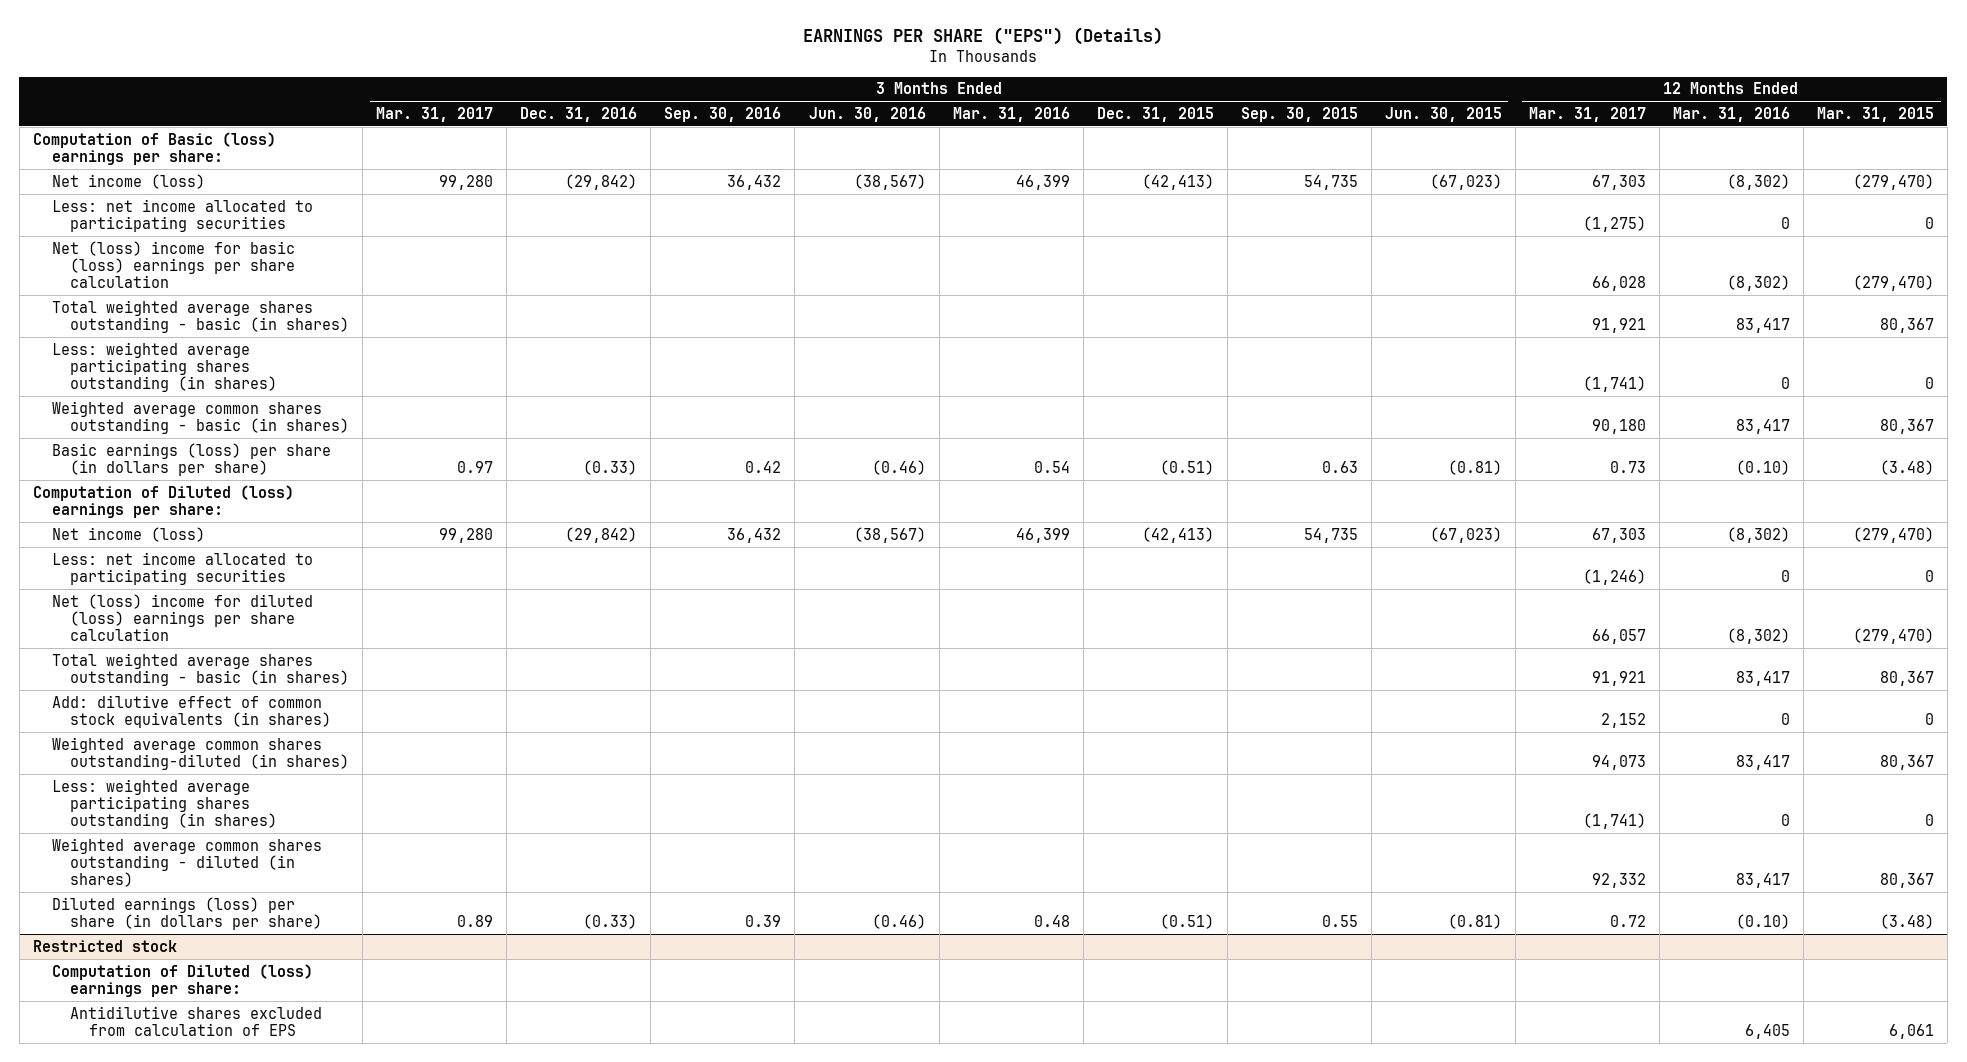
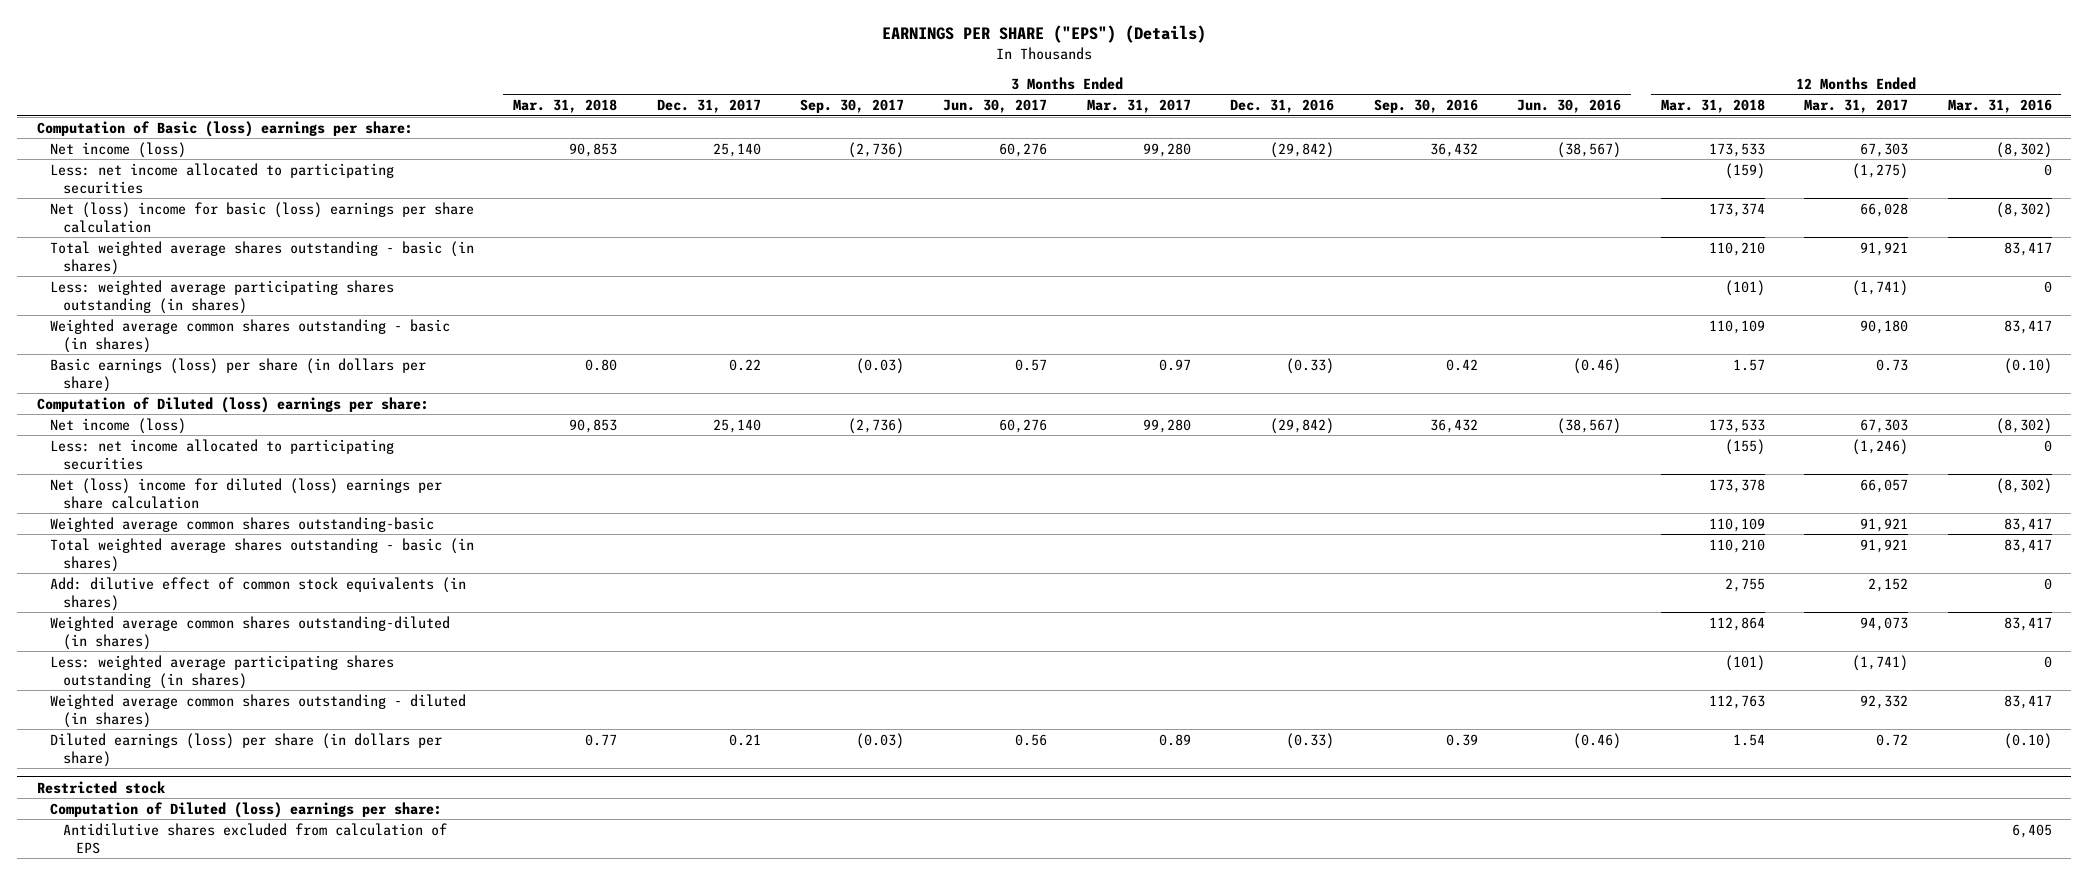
- | 3 Months Ended Mar. 31, 2017 | 3 Months Ended Dec. 31, 2016 | 3 Months Ended Sep. 30, 2016 | 3 Months Ended Jun. 30, 2016 | 3 Months Ended Mar. 31, 2016 | 3 Months Ended Dec. 31, 2015 | 3 Months Ended Sep. 30, 2015 | 3 Months Ended Jun. 30, 2015 | 12 Months Ended Mar. 31, 2017 | 12 Months Ended Mar. 31, 2016 | 12 Months Ended Mar. 31, 2015
+ | 3 Months Ended Mar. 31, 2018 | 3 Months Ended Dec. 31, 2017 | 3 Months Ended Sep. 30, 2017 | 3 Months Ended Jun. 30, 2017 | 3 Months Ended Mar. 31, 2017 | 3 Months Ended Dec. 31, 2016 | 3 Months Ended Sep. 30, 2016 | 3 Months Ended Jun. 30, 2016 | 12 Months Ended Mar. 31, 2018 | 12 Months Ended Mar. 31, 2017 | 12 Months Ended Mar. 31, 2016
+ Weighted average common shares outstanding-basic | | | | | | | | | 110,109 | 91,921 | 83,417

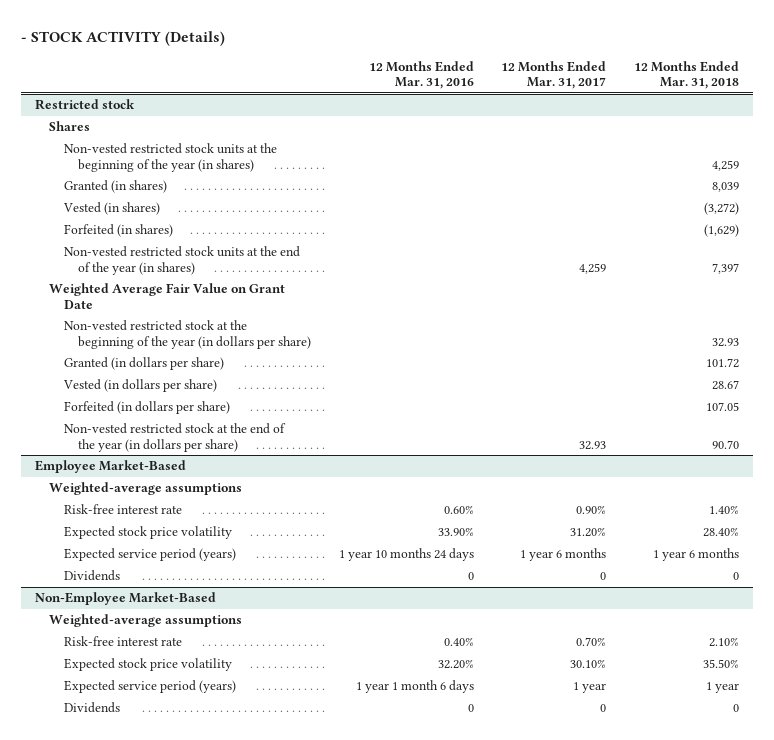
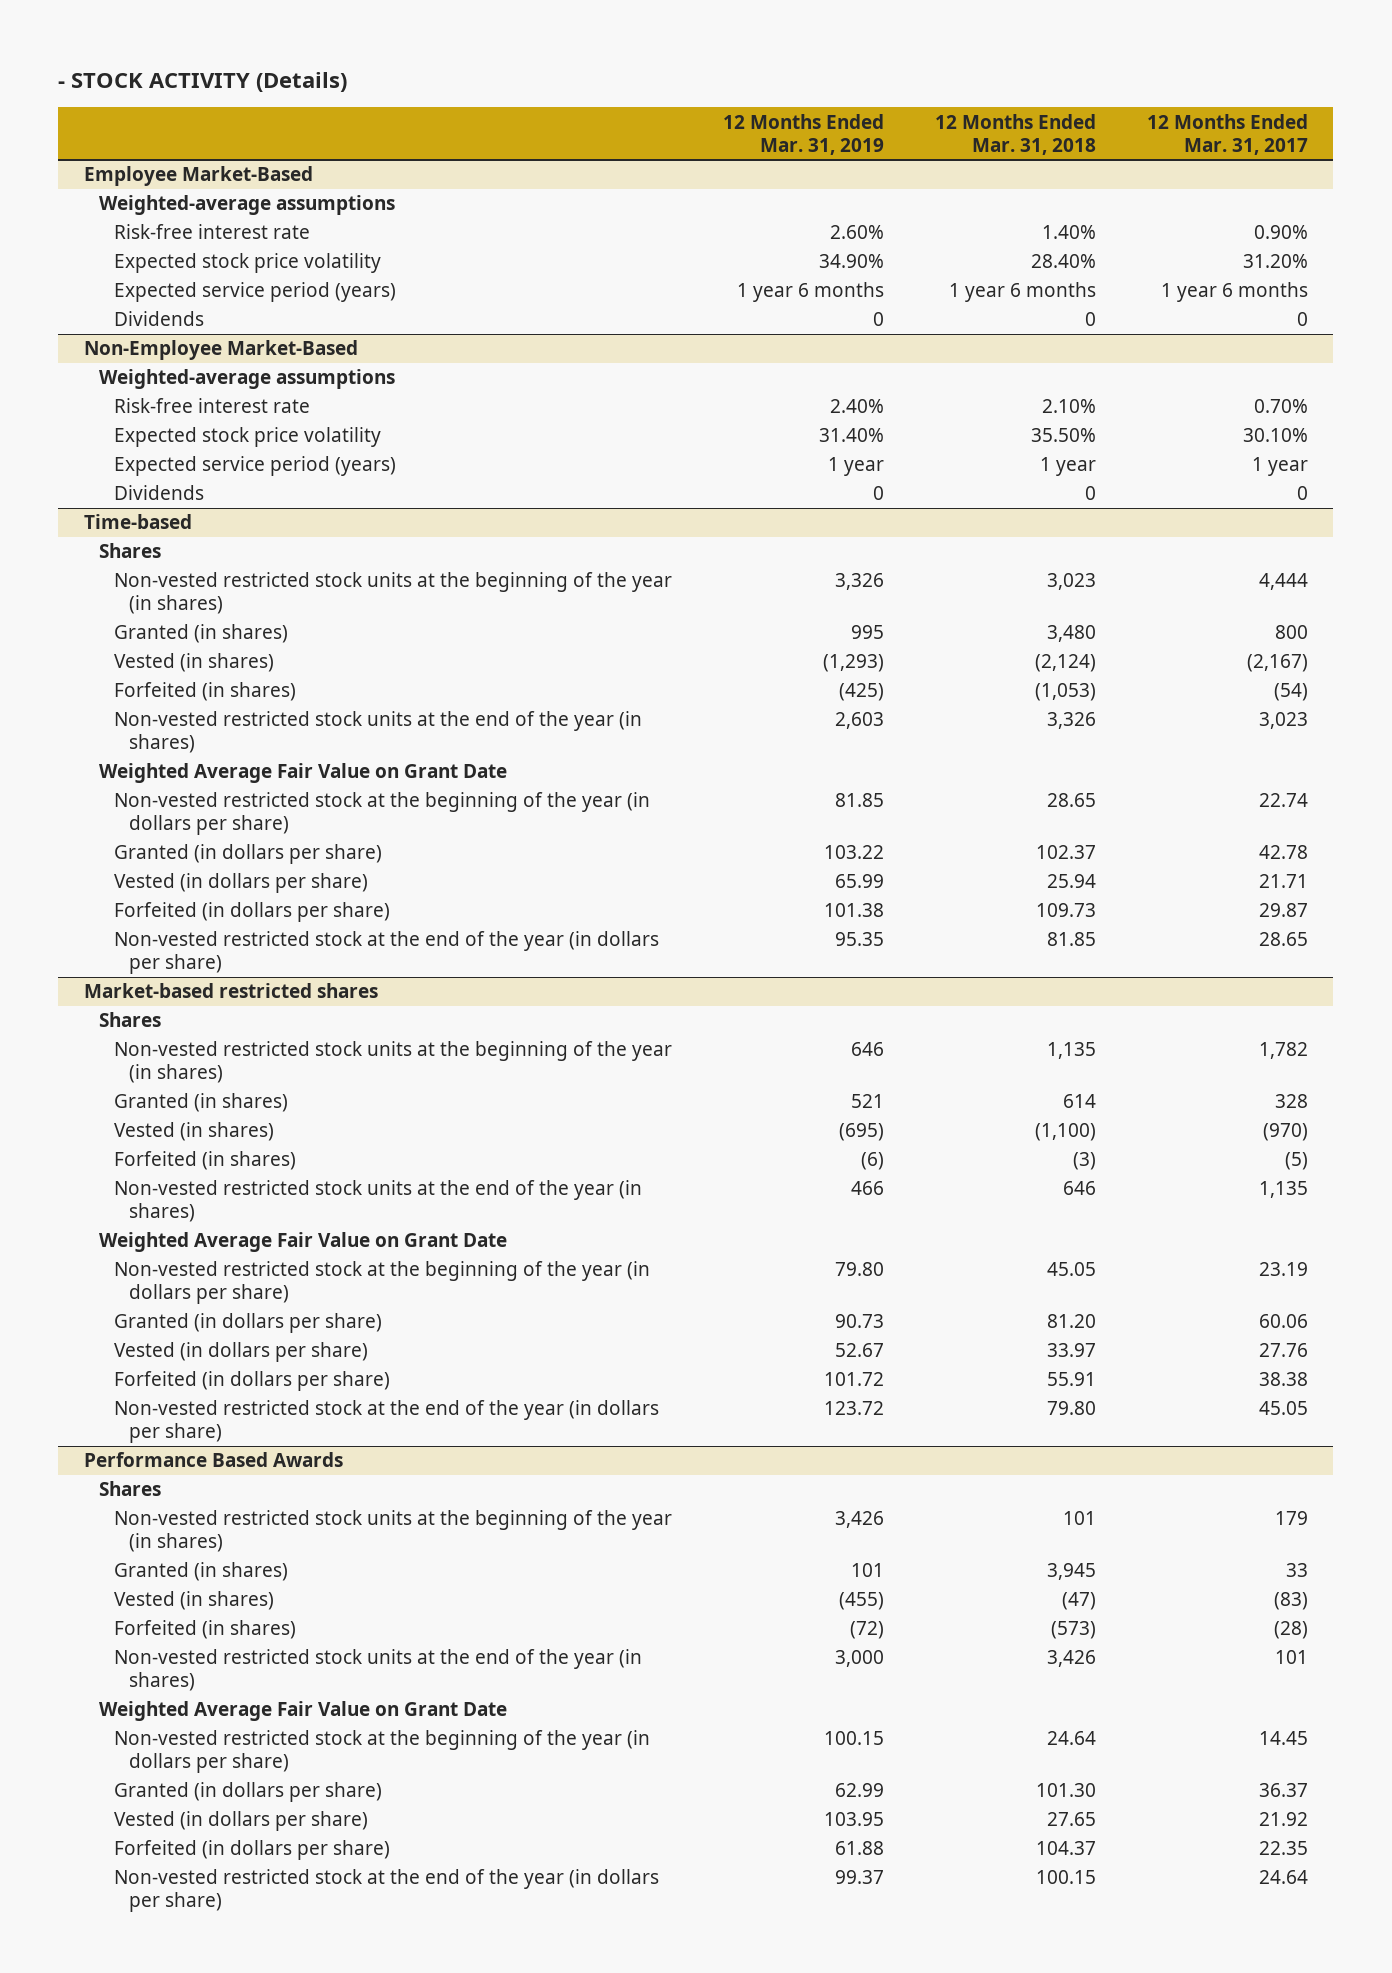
- | 12 Months Ended Mar. 31, 2016 | 12 Months Ended Mar. 31, 2017 | 12 Months Ended Mar. 31, 2018
+ | 12 Months Ended Mar. 31, 2019 | 12 Months Ended Mar. 31, 2018 | 12 Months Ended Mar. 31, 2017
- Restricted stock
- Shares
- Non-vested restricted stock units at the beginning of the year (in shares) | | | 4,259
- Granted (in shares) | | | 8,039
- Vested (in shares) | | | (3,272)
- Forfeited (in shares) | | | (1,629)
- Non-vested restricted stock units at the end of the year (in shares) | | 4,259 | 7,397
- Weighted Average Fair Value on Grant Date
- Non-vested restricted stock at the beginning of the year (in dollars per share) | | | 32.93
- Granted (in dollars per share) | | | 101.72
- Vested (in dollars per share) | | | 28.67
- Forfeited (in dollars per share) | | | 107.05
- Non-vested restricted stock at the end of the year (in dollars per share) | | 32.93 | 90.70
+ Time-based
+ Shares
+ Non-vested restricted stock units at the beginning of the year (in shares) | 3,326 | 3,023 | 4,444
+ Granted (in shares) | 995 | 3,480 | 800
+ Vested (in shares) | (1,293) | (2,124) | (2,167)
+ Forfeited (in shares) | (425) | (1,053) | (54)
+ Non-vested restricted stock units at the end of the year (in shares) | 2,603 | 3,326 | 3,023
+ Weighted Average Fair Value on Grant Date
+ Non-vested restricted stock at the beginning of the year (in dollars per share) | 81.85 | 28.65 | 22.74
+ Granted (in dollars per share) | 103.22 | 102.37 | 42.78
+ Vested (in dollars per share) | 65.99 | 25.94 | 21.71
+ Forfeited (in dollars per share) | 101.38 | 109.73 | 29.87
+ Non-vested restricted stock at the end of the year (in dollars per share) | 95.35 | 81.85 | 28.65
+ Market-based restricted shares
+ Shares
+ Non-vested restricted stock units at the beginning of the year (in shares) | 646 | 1,135 | 1,782
+ Granted (in shares) | 521 | 614 | 328
+ Vested (in shares) | (695) | (1,100) | (970)
+ Forfeited (in shares) | (6) | (3) | (5)
+ Non-vested restricted stock units at the end of the year (in shares) | 466 | 646 | 1,135
+ Weighted Average Fair Value on Grant Date
+ Non-vested restricted stock at the beginning of the year (in dollars per share) | 79.80 | 45.05 | 23.19
+ Granted (in dollars per share) | 90.73 | 81.20 | 60.06
+ Vested (in dollars per share) | 52.67 | 33.97 | 27.76
+ Forfeited (in dollars per share) | 101.72 | 55.91 | 38.38
+ Non-vested restricted stock at the end of the year (in dollars per share) | 123.72 | 79.80 | 45.05
+ Performance Based Awards
+ Shares
+ Non-vested restricted stock units at the beginning of the year (in shares) | 3,426 | 101 | 179
+ Granted (in shares) | 101 | 3,945 | 33
+ Vested (in shares) | (455) | (47) | (83)
+ Forfeited (in shares) | (72) | (573) | (28)
+ Non-vested restricted stock units at the end of the year (in shares) | 3,000 | 3,426 | 101
+ Weighted Average Fair Value on Grant Date
+ Non-vested restricted stock at the beginning of the year (in dollars per share) | 100.15 | 24.64 | 14.45
+ Granted (in dollars per share) | 62.99 | 101.30 | 36.37
+ Vested (in dollars per share) | 103.95 | 27.65 | 21.92
+ Forfeited (in dollars per share) | 61.88 | 104.37 | 22.35
+ Non-vested restricted stock at the end of the year (in dollars per share) | 99.37 | 100.15 | 24.64

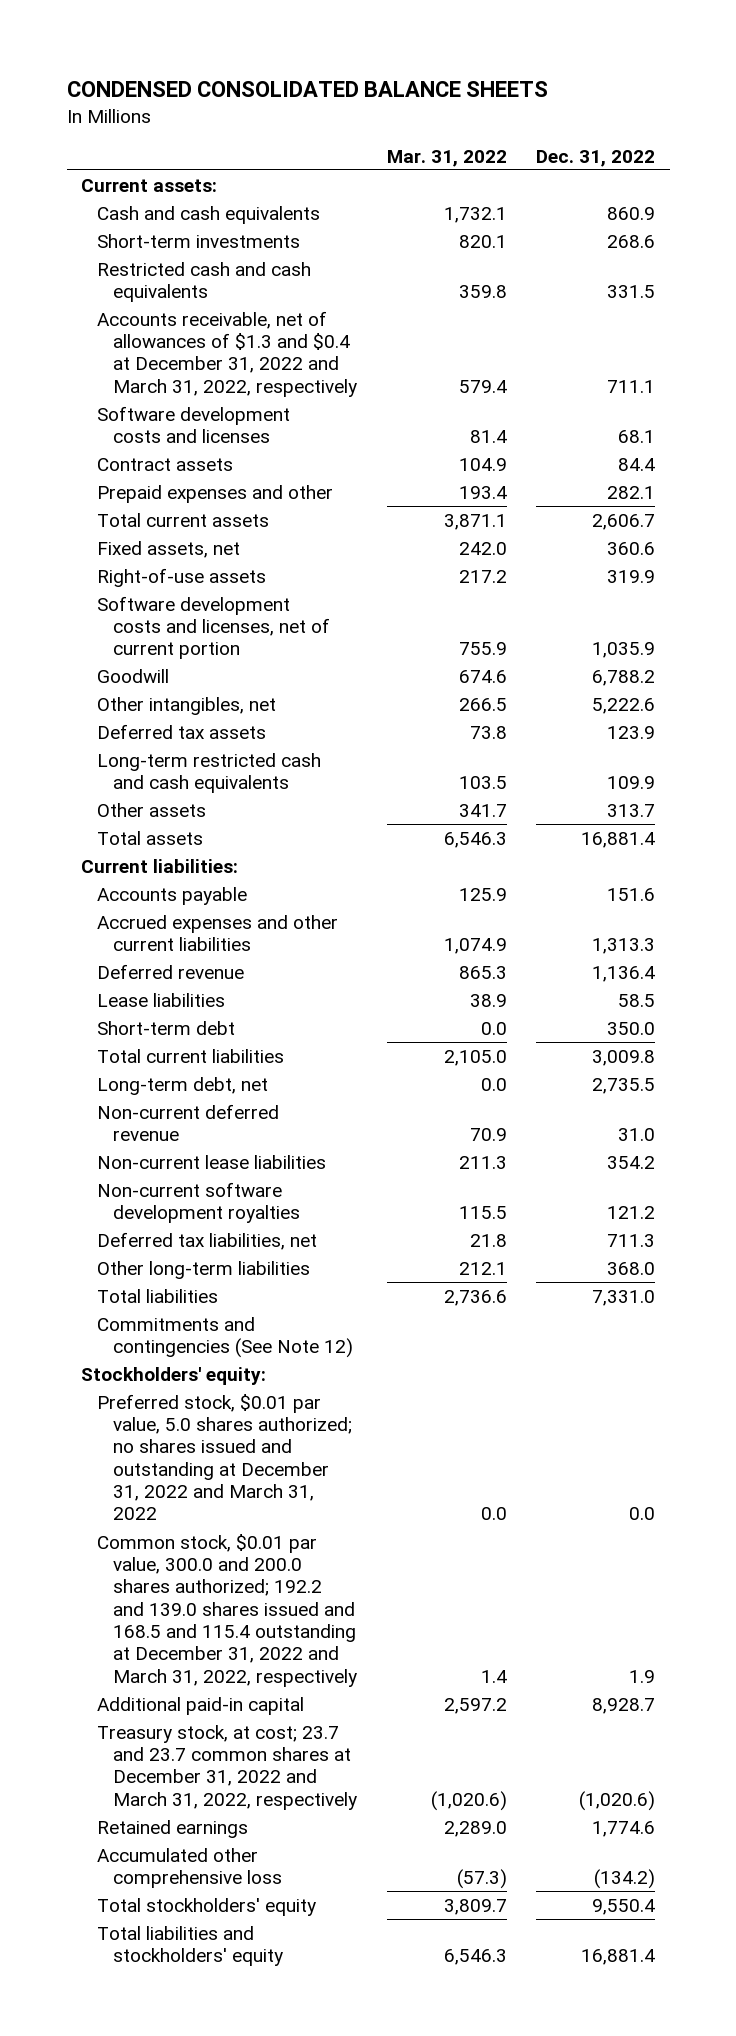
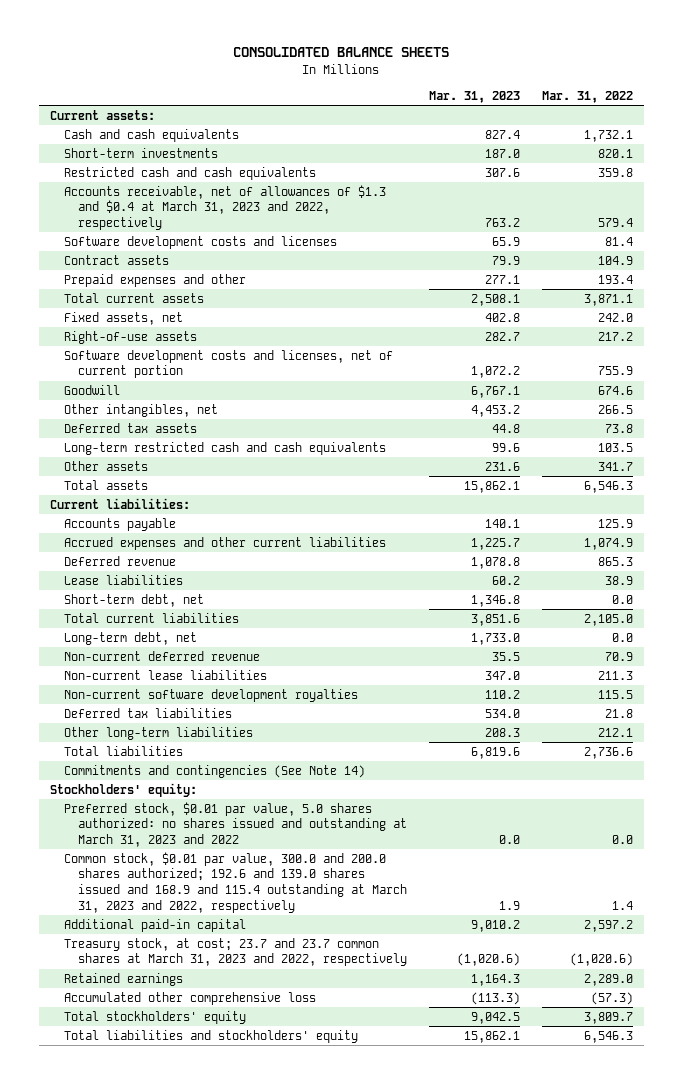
- CONDENSED CONSOLIDATED BALANCE SHEETS
+ CONSOLIDATED BALANCE SHEETS
- | Mar. 31, 2022 | Dec. 31, 2022
+ | Mar. 31, 2023 | Mar. 31, 2022
- Accounts receivable, net of allowances of $1.3 and $0.4 at December 31, 2022 and March 31, 2022, respectively | 579.4 | 711.1
+ Accounts receivable, net of allowances of $1.3 and $0.4 at March 31, 2023 and 2022, respectively | 763.2 | 579.4
- Short-term debt | 0.0 | 350.0
+ Short-term debt, net | 1,346.8 | 0.0
- Deferred tax liabilities, net | 21.8 | 711.3
+ Deferred tax liabilities | 534.0 | 21.8
- Commitments and contingencies (See Note 12)
+ Commitments and contingencies (See Note 14)
- Preferred stock, $0.01 par value, 5.0 shares authorized; no shares issued and outstanding at December 31, 2022 and March 31, 2022 | 0.0 | 0.0
- Common stock, $0.01 par value, 300.0 and 200.0 shares authorized; 192.2 and 139.0 shares issued and 168.5 and 115.4 outstanding at December 31, 2022 and March 31, 2022, respectively | 1.4 | 1.9
+ Preferred stock, $0.01 par value, 5.0 shares authorized: no shares issued and outstanding at March 31, 2023 and 2022 | 0.0 | 0.0
+ Common stock, $0.01 par value, 300.0 and 200.0 shares authorized; 192.6 and 139.0 shares issued and 168.9 and 115.4 outstanding at March 31, 2023 and 2022, respectively | 1.9 | 1.4
- Treasury stock, at cost; 23.7 and 23.7 common shares at December 31, 2022 and March 31, 2022, respectively | (1,020.6) | (1,020.6)
+ Treasury stock, at cost; 23.7 and 23.7 common shares at March 31, 2023 and 2022, respectively | (1,020.6) | (1,020.6)

